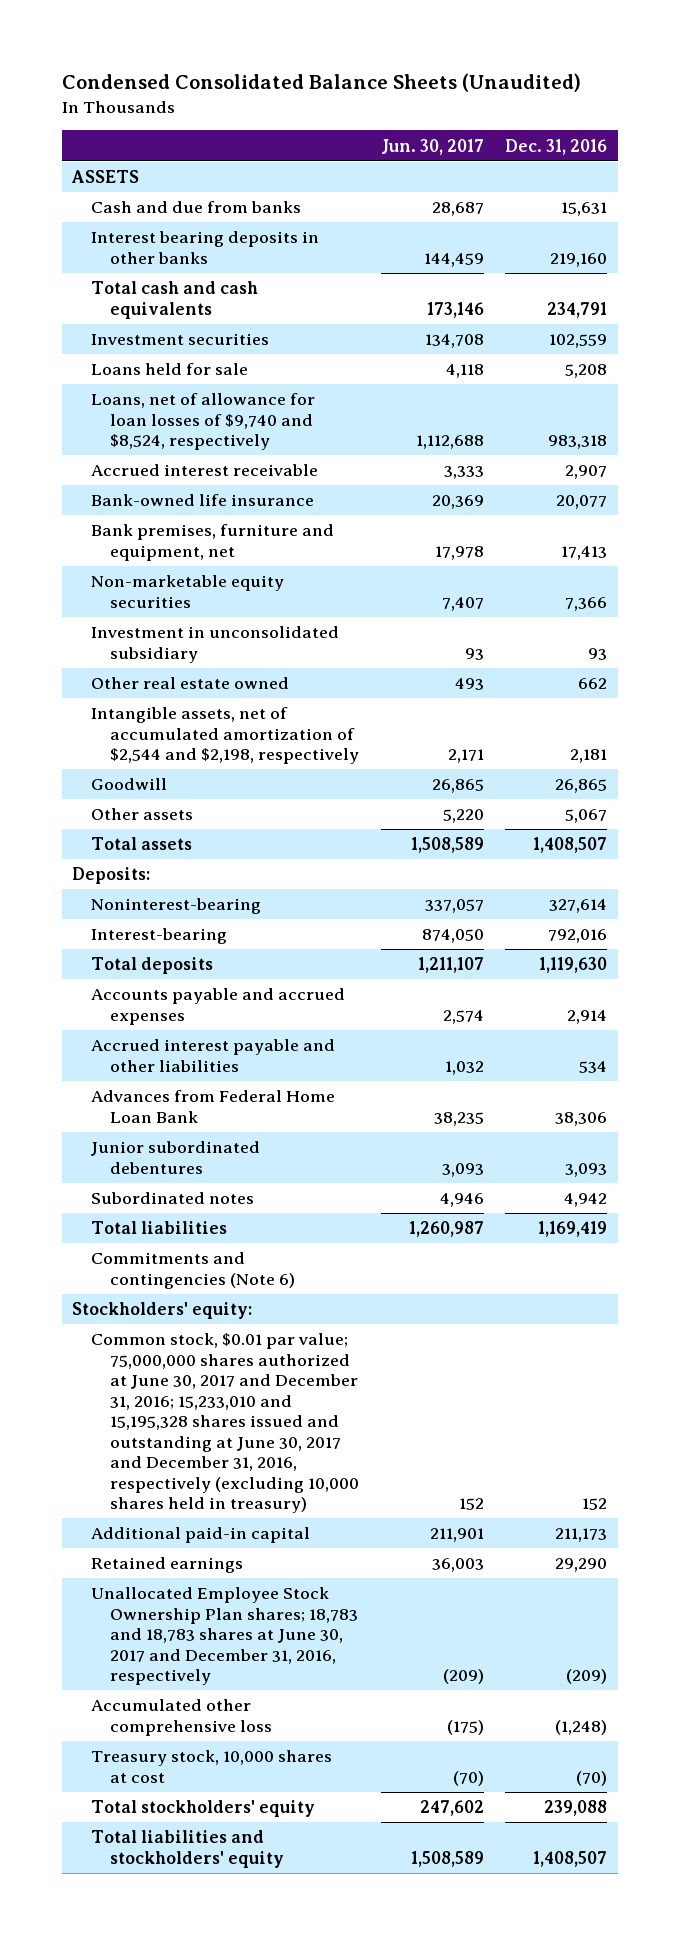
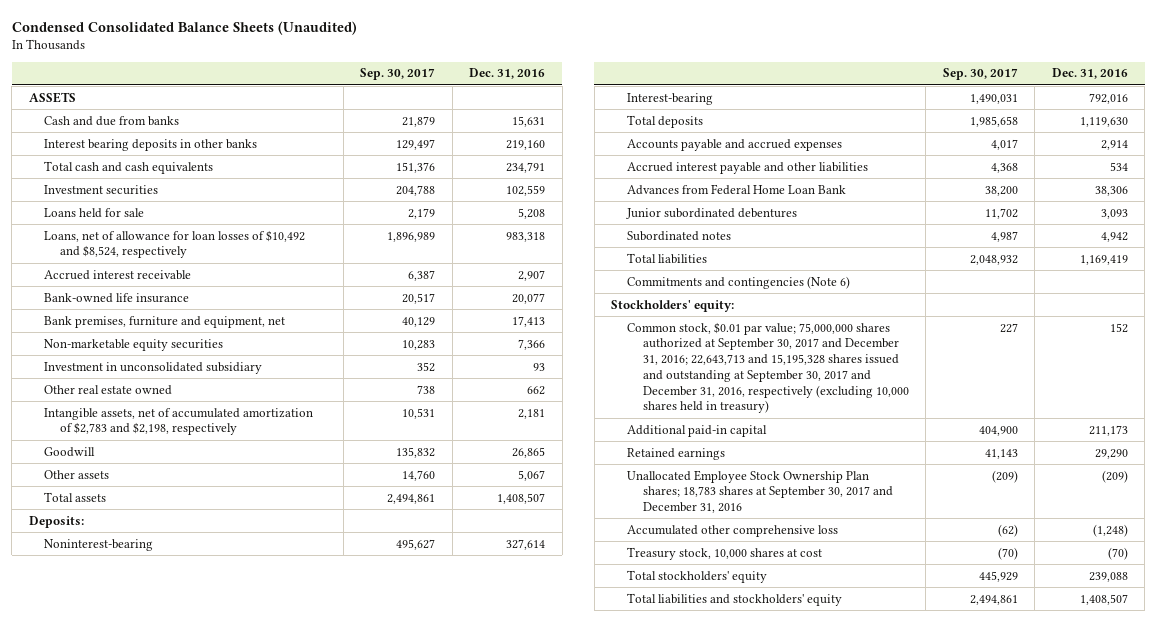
- | Jun. 30, 2017 | Dec. 31, 2016
+ | Sep. 30, 2017 | Dec. 31, 2016
- Loans, net of allowance for loan losses of $9,740 and $8,524, respectively | 1,112,688 | 983,318
+ Loans, net of allowance for loan losses of $10,492 and $8,524, respectively | 1,896,989 | 983,318
- Intangible assets, net of accumulated amortization of $2,544 and $2,198, respectively | 2,171 | 2,181
+ Intangible assets, net of accumulated amortization of $2,783 and $2,198, respectively | 10,531 | 2,181
- Common stock, $0.01 par value; 75,000,000 shares authorized at June 30, 2017 and December 31, 2016; 15,233,010 and 15,195,328 shares issued and outstanding at June 30, 2017 and December 31, 2016, respectively (excluding 10,000 shares held in treasury) | 152 | 152
+ Common stock, $0.01 par value; 75,000,000 shares authorized at September 30, 2017 and December 31, 2016; 22,643,713 and 15,195,328 shares issued and outstanding at September 30, 2017 and December 31, 2016, respectively (excluding 10,000 shares held in treasury) | 227 | 152
- Unallocated Employee Stock Ownership Plan shares; 18,783 and 18,783 shares at June 30, 2017 and December 31, 2016, respectively | (209) | (209)
+ Unallocated Employee Stock Ownership Plan shares; 18,783 shares at September 30, 2017 and December 31, 2016 | (209) | (209)

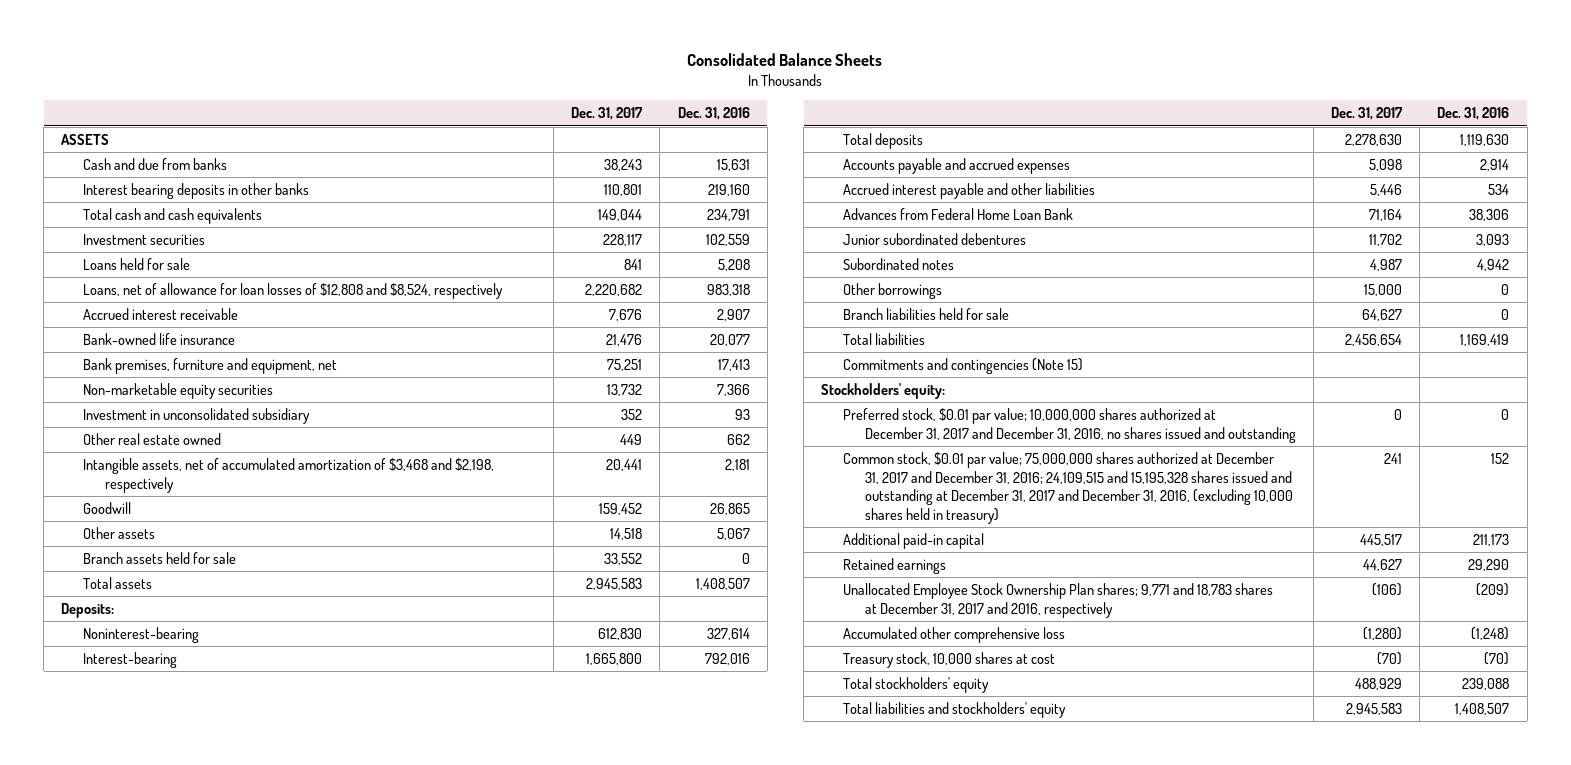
- Condensed Consolidated Balance Sheets (Unaudited)
+ Consolidated Balance Sheets
- | Sep. 30, 2017 | Dec. 31, 2016
+ | Dec. 31, 2017 | Dec. 31, 2016
- Loans, net of allowance for loan losses of $10,492 and $8,524, respectively | 1,896,989 | 983,318
+ Loans, net of allowance for loan losses of $12,808 and $8,524, respectively | 2,220,682 | 983,318
- Intangible assets, net of accumulated amortization of $2,783 and $2,198, respectively | 10,531 | 2,181
+ Intangible assets, net of accumulated amortization of $3,468 and $2,198, respectively | 20,441 | 2,181
+ Branch assets held for sale | 33,552 | 0
+ Other borrowings | 15,000 | 0
+ Branch liabilities held for sale | 64,627 | 0
- Commitments and contingencies (Note 6)
+ Commitments and contingencies (Note 15)
- Common stock, $0.01 par value; 75,000,000 shares authorized at September 30, 2017 and December 31, 2016; 22,643,713 and 15,195,328 shares issued and outstanding at September 30, 2017 and December 31, 2016, respectively (excluding 10,000 shares held in treasury) | 227 | 152
+ Preferred stock, $0.01 par value; 10,000,000 shares authorized at December 31, 2017 and December 31, 2016, no shares issued and outstanding | 0 | 0
+ Common stock, $0.01 par value; 75,000,000 shares authorized at December 31, 2017 and December 31, 2016; 24,109,515 and 15,195,328 shares issued and outstanding at December 31, 2017 and December 31, 2016, (excluding 10,000 shares held in treasury) | 241 | 152
- Unallocated Employee Stock Ownership Plan shares; 18,783 shares at September 30, 2017 and December 31, 2016 | (209) | (209)
+ Unallocated Employee Stock Ownership Plan shares; 9,771 and 18,783 shares at December 31, 2017 and 2016, respectively | (106) | (209)

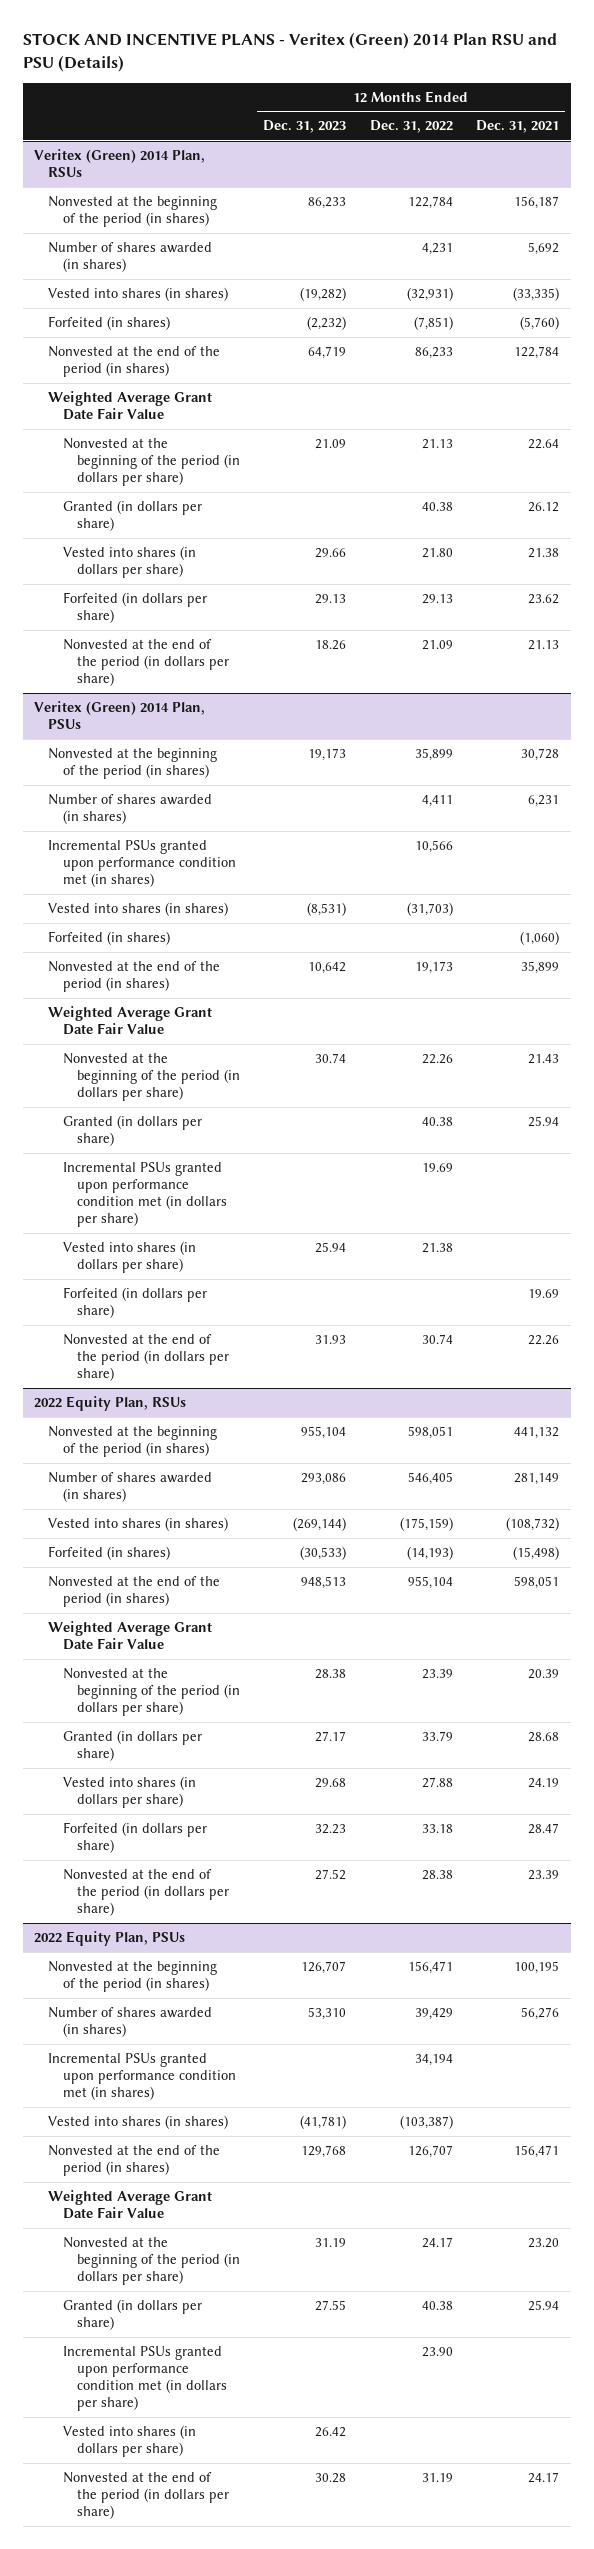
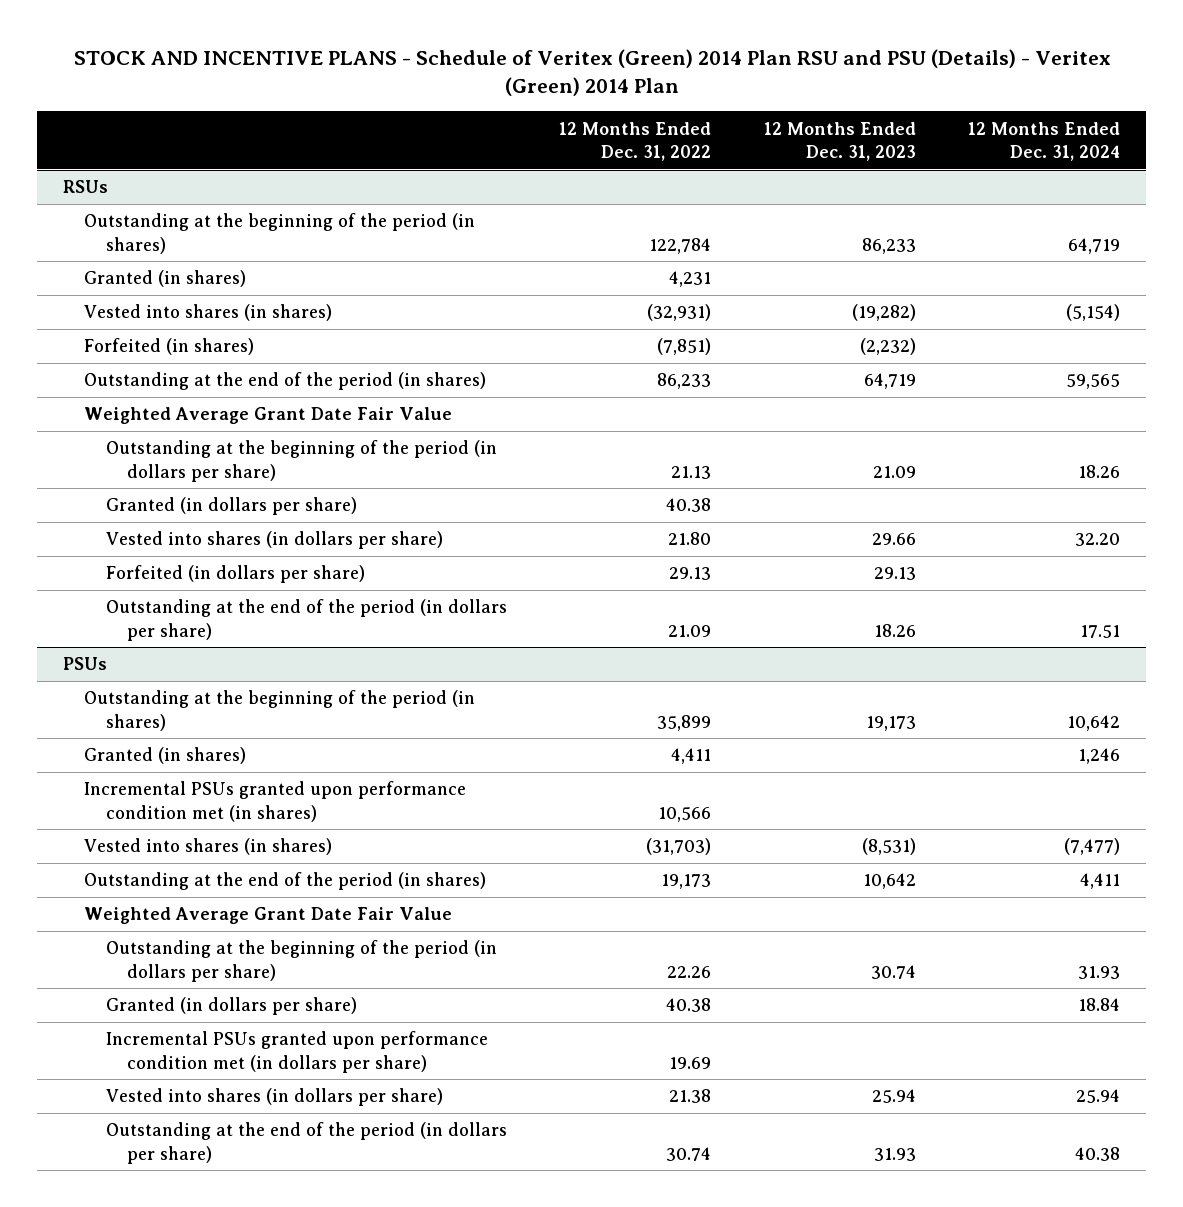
- STOCK AND INCENTIVE PLANS - Veritex (Green) 2014 Plan RSU and PSU (Details)
+ STOCK AND INCENTIVE PLANS - Schedule of Veritex (Green) 2014 Plan RSU and PSU (Details) - Veritex (Green) 2014 Plan
- | 12 Months Ended Dec. 31, 2023 | 12 Months Ended Dec. 31, 2022 | 12 Months Ended Dec. 31, 2021
+ | 12 Months Ended Dec. 31, 2022 | 12 Months Ended Dec. 31, 2023 | 12 Months Ended Dec. 31, 2024
- Veritex (Green) 2014 Plan, RSUs
- Nonvested at the beginning of the period (in shares) | 86,233 | 122,784 | 156,187
- Number of shares awarded (in shares) | | 4,231 | 5,692
+ RSUs
+ Outstanding at the beginning of the period (in shares) | 122,784 | 86,233 | 64,719
+ Granted (in shares) | 4,231 | |
- Nonvested at the end of the period (in shares) | 64,719 | 86,233 | 122,784
+ Outstanding at the end of the period (in shares) | 86,233 | 64,719 | 59,565
- Nonvested at the beginning of the period (in dollars per share) | 21.09 | 21.13 | 22.64
+ Outstanding at the beginning of the period (in dollars per share) | 21.13 | 21.09 | 18.26
- Nonvested at the end of the period (in dollars per share) | 18.26 | 21.09 | 21.13
- Veritex (Green) 2014 Plan, PSUs
- Nonvested at the beginning of the period (in shares) | 19,173 | 35,899 | 30,728
- Number of shares awarded (in shares) | | 4,411 | 6,231
+ Outstanding at the end of the period (in dollars per share) | 21.09 | 18.26 | 17.51
+ PSUs
+ Outstanding at the beginning of the period (in shares) | 35,899 | 19,173 | 10,642
+ Granted (in shares) | 4,411 | | 1,246
- Forfeited (in shares) | | | (1,060)
- Nonvested at the end of the period (in shares) | 10,642 | 19,173 | 35,899
+ Outstanding at the end of the period (in shares) | 19,173 | 10,642 | 4,411
- Nonvested at the beginning of the period (in dollars per share) | 30.74 | 22.26 | 21.43
+ Outstanding at the beginning of the period (in dollars per share) | 22.26 | 30.74 | 31.93
- Forfeited (in dollars per share) | | | 19.69
- Nonvested at the end of the period (in dollars per share) | 31.93 | 30.74 | 22.26
- 2022 Equity Plan, RSUs
- Nonvested at the beginning of the period (in shares) | 955,104 | 598,051 | 441,132
- Number of shares awarded (in shares) | 293,086 | 546,405 | 281,149
- Vested into shares (in shares) | (269,144) | (175,159) | (108,732)
- Forfeited (in shares) | (30,533) | (14,193) | (15,498)
- Nonvested at the end of the period (in shares) | 948,513 | 955,104 | 598,051
- Weighted Average Grant Date Fair Value
- Nonvested at the beginning of the period (in dollars per share) | 28.38 | 23.39 | 20.39
- Granted (in dollars per share) | 27.17 | 33.79 | 28.68
- Vested into shares (in dollars per share) | 29.68 | 27.88 | 24.19
- Forfeited (in dollars per share) | 32.23 | 33.18 | 28.47
- Nonvested at the end of the period (in dollars per share) | 27.52 | 28.38 | 23.39
- 2022 Equity Plan, PSUs
- Nonvested at the beginning of the period (in shares) | 126,707 | 156,471 | 100,195
- Number of shares awarded (in shares) | 53,310 | 39,429 | 56,276
- Incremental PSUs granted upon performance condition met (in shares) | | 34,194 |
- Vested into shares (in shares) | (41,781) | (103,387) |
- Nonvested at the end of the period (in shares) | 129,768 | 126,707 | 156,471
- Weighted Average Grant Date Fair Value
- Nonvested at the beginning of the period (in dollars per share) | 31.19 | 24.17 | 23.20
- Granted (in dollars per share) | 27.55 | 40.38 | 25.94
- Incremental PSUs granted upon performance condition met (in dollars per share) | | 23.90 |
- Vested into shares (in dollars per share) | 26.42 | |
- Nonvested at the end of the period (in dollars per share) | 30.28 | 31.19 | 24.17
+ Outstanding at the end of the period (in dollars per share) | 30.74 | 31.93 | 40.38

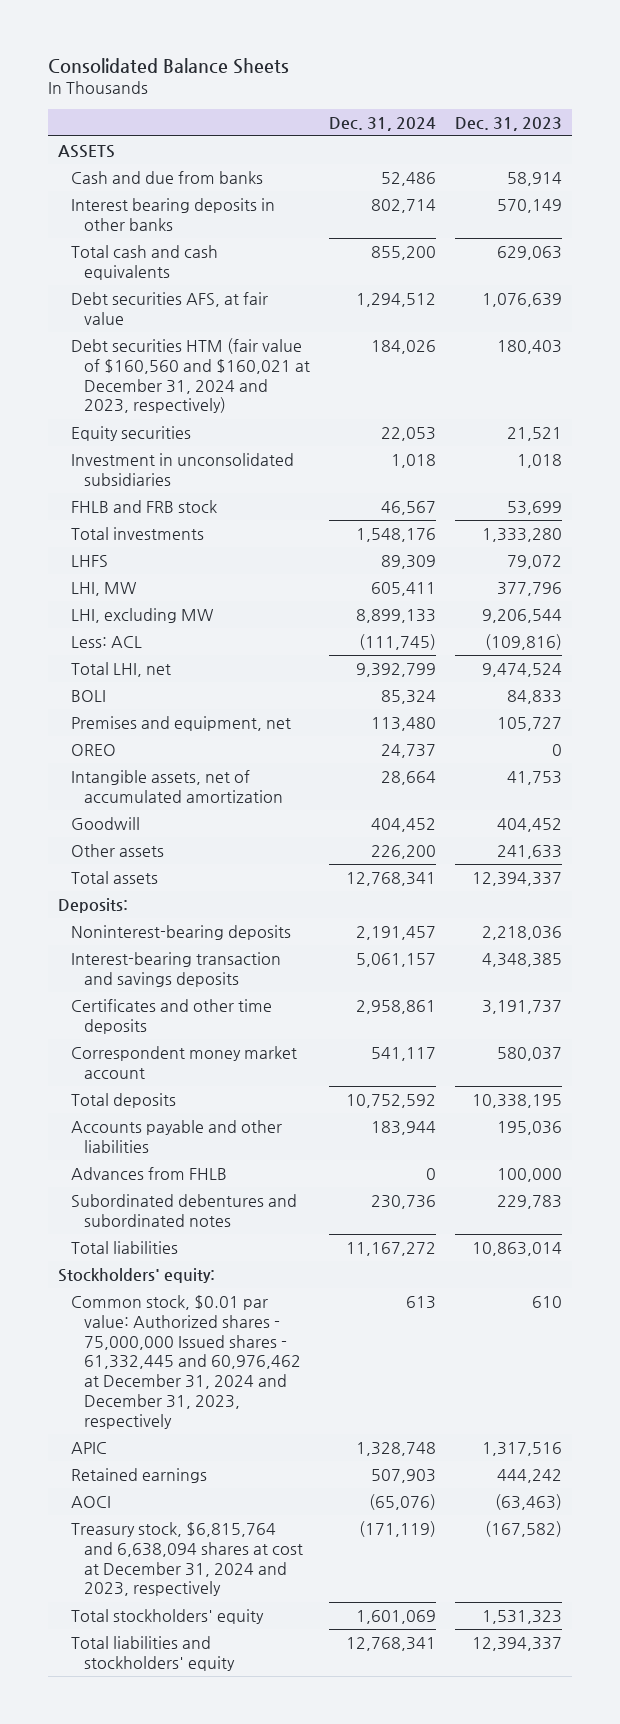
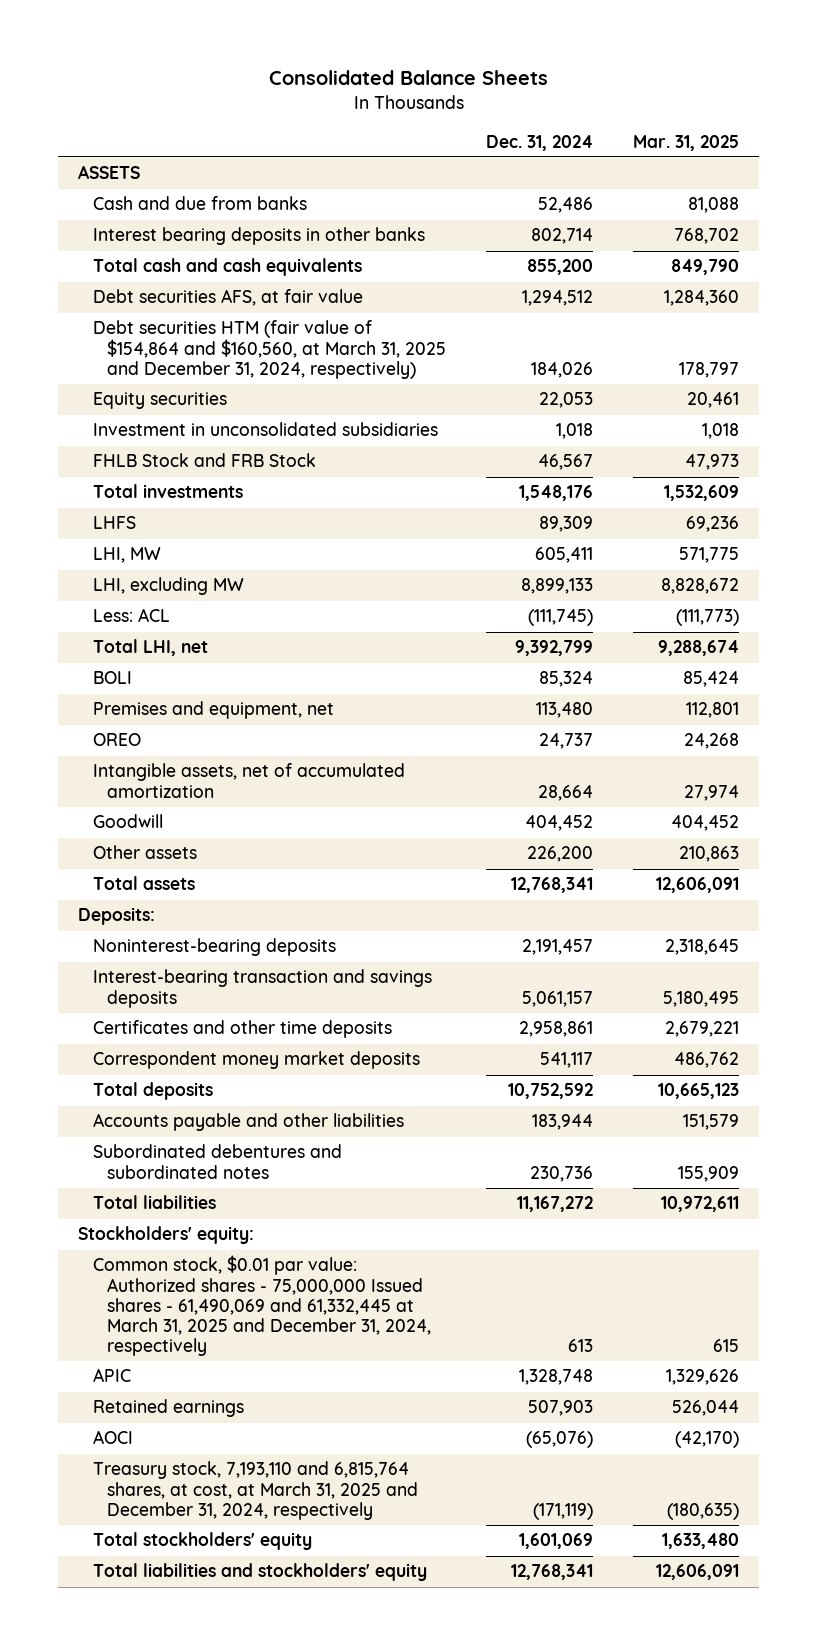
- | Dec. 31, 2024 | Dec. 31, 2023
+ | Dec. 31, 2024 | Mar. 31, 2025
- Debt securities HTM (fair value of $160,560 and $160,021 at December 31, 2024 and 2023, respectively) | 184,026 | 180,403
+ Debt securities HTM (fair value of $154,864 and $160,560, at March 31, 2025 and December 31, 2024, respectively) | 184,026 | 178,797
- FHLB and FRB stock | 46,567 | 53,699
+ FHLB Stock and FRB Stock | 46,567 | 47,973
- Correspondent money market account | 541,117 | 580,037
+ Correspondent money market deposits | 541,117 | 486,762
- Advances from FHLB | 0 | 100,000
- Common stock, $0.01 par value: Authorized shares - 75,000,000 Issued shares - 61,332,445 and 60,976,462 at December 31, 2024 and December 31, 2023, respectively | 613 | 610
+ Common stock, $0.01 par value: Authorized shares - 75,000,000 Issued shares - 61,490,069 and 61,332,445 at March 31, 2025 and December 31, 2024, respectively | 613 | 615
- Treasury stock, $6,815,764 and 6,638,094 shares at cost at December 31, 2024 and 2023, respectively | (171,119) | (167,582)
+ Treasury stock, 7,193,110 and 6,815,764 shares, at cost, at March 31, 2025 and December 31, 2024, respectively | (171,119) | (180,635)

